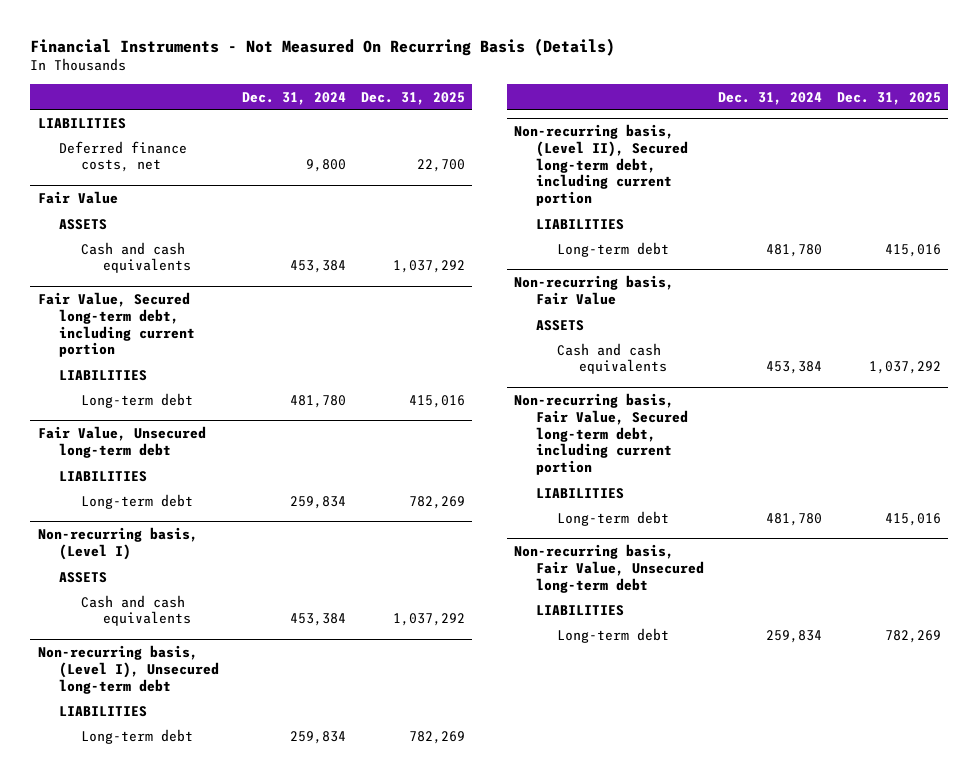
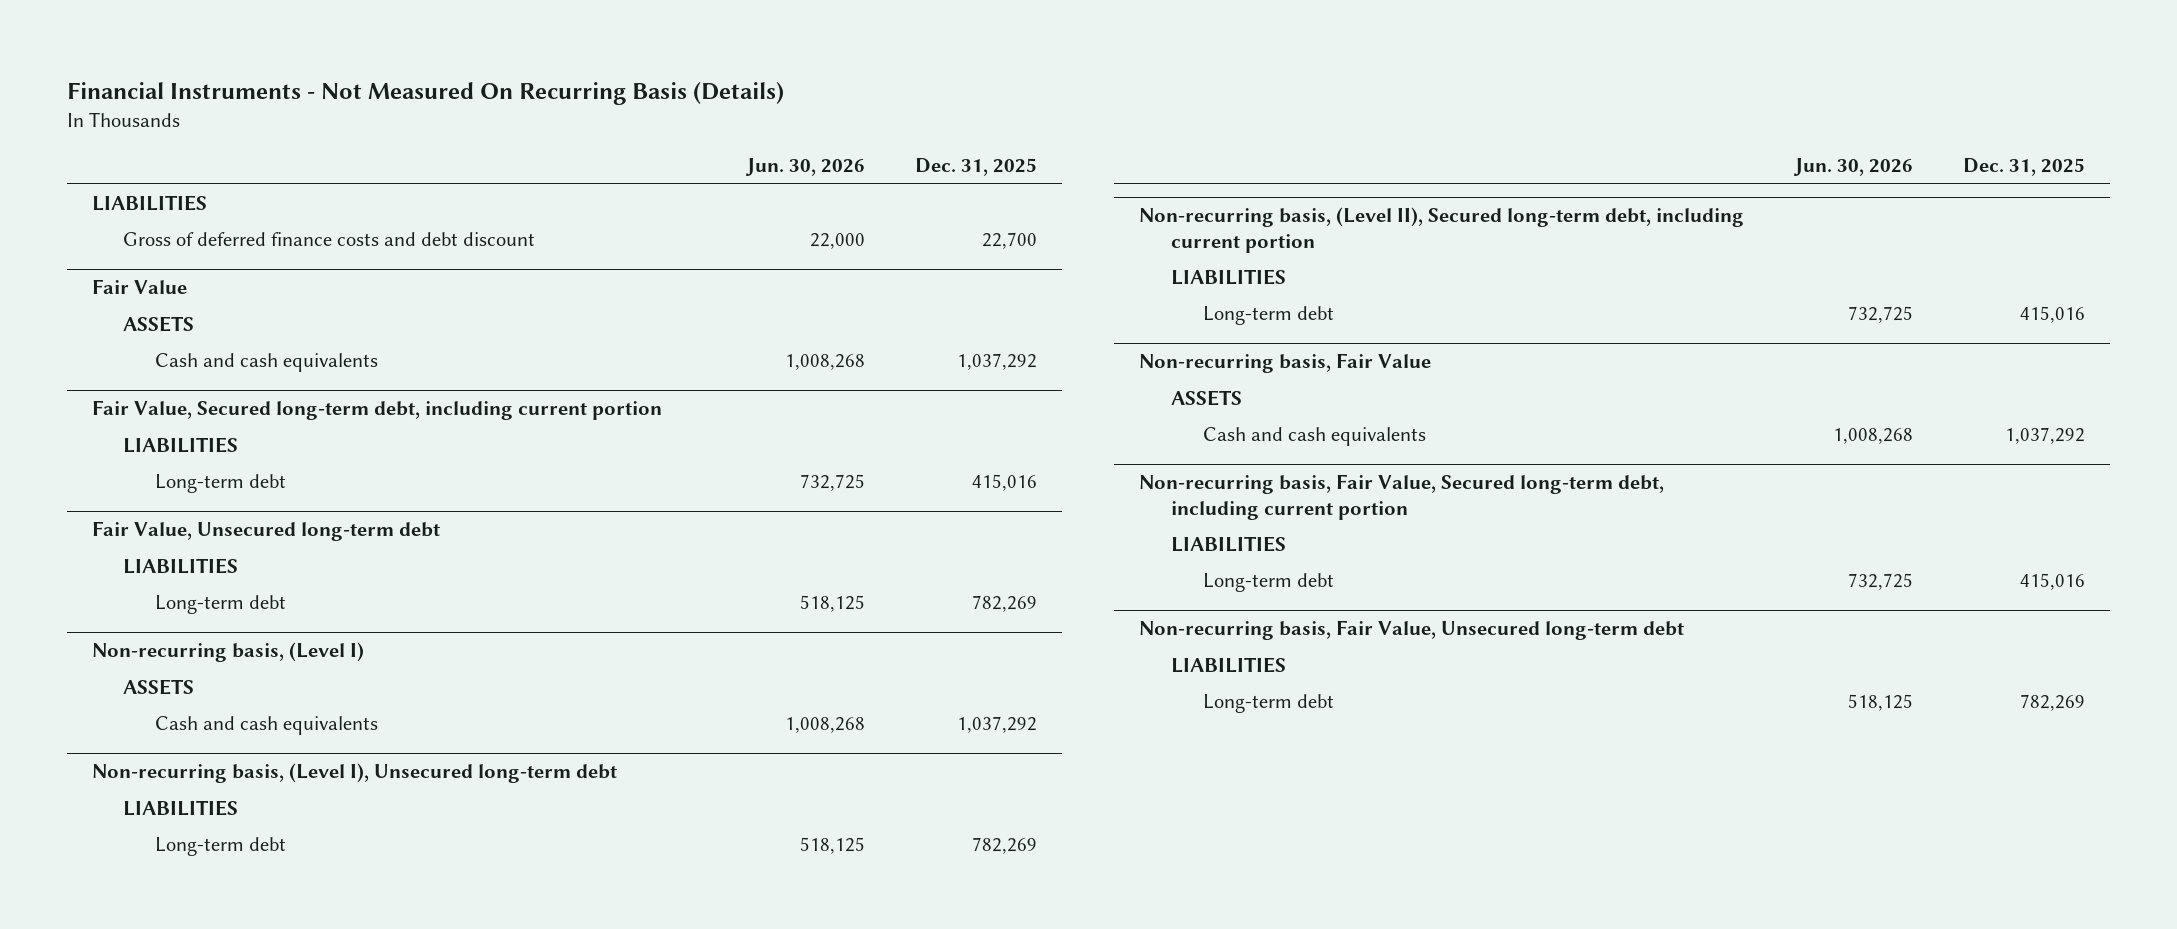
- | Dec. 31, 2024 | Dec. 31, 2025
+ | Jun. 30, 2026 | Dec. 31, 2025
- Deferred finance costs, net | 9,800 | 22,700
+ Gross of deferred finance costs and debt discount | 22,000 | 22,700

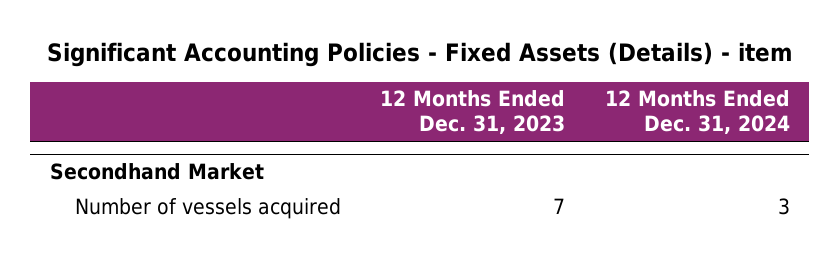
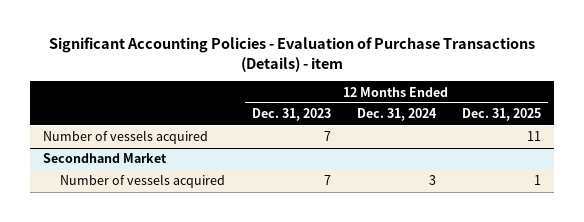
- Significant Accounting Policies - Fixed Assets (Details) - item
+ Significant Accounting Policies - Evaluation of Purchase Transactions (Details) - item
- | 12 Months Ended Dec. 31, 2023 | 12 Months Ended Dec. 31, 2024
+ | 12 Months Ended Dec. 31, 2023 | 12 Months Ended Dec. 31, 2024 | 12 Months Ended Dec. 31, 2025
+ Number of vessels acquired | 7 | | 11

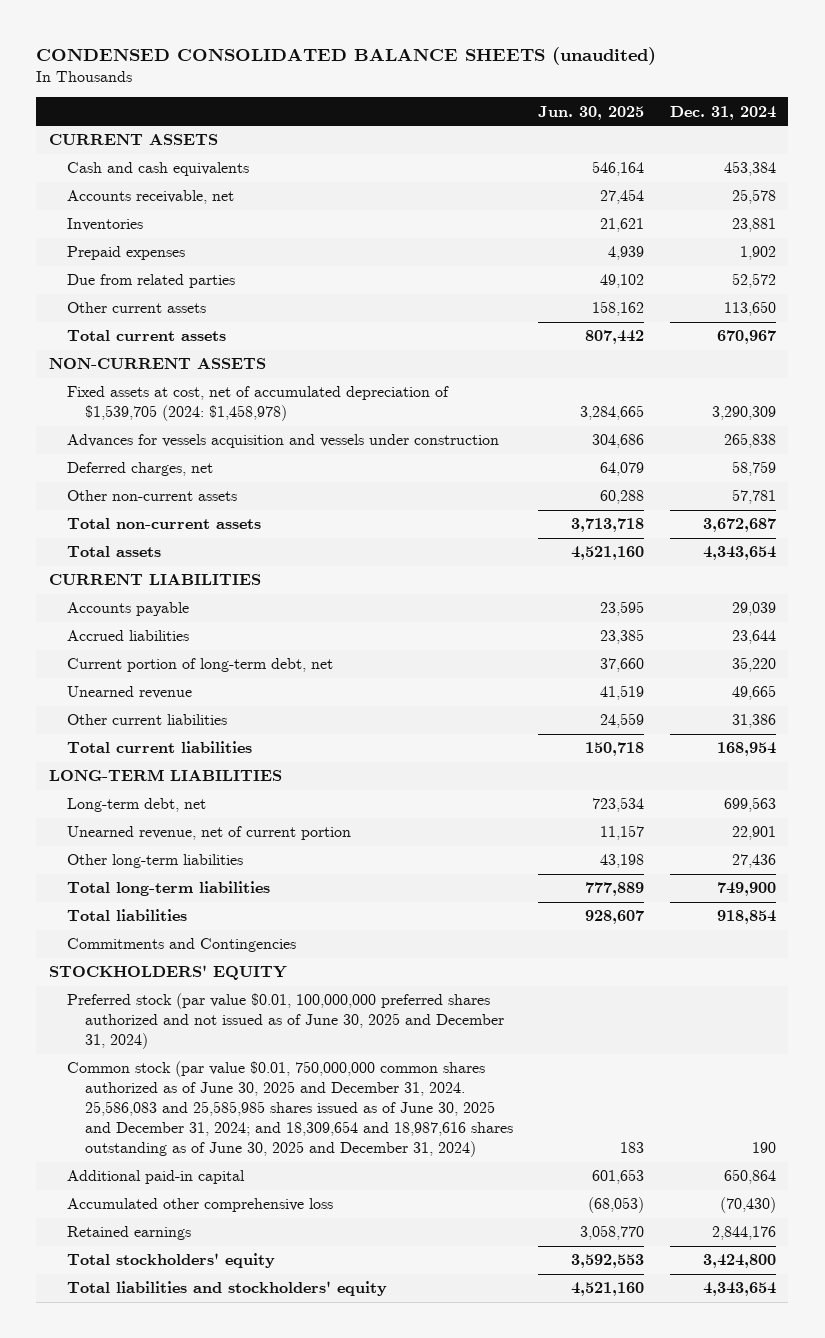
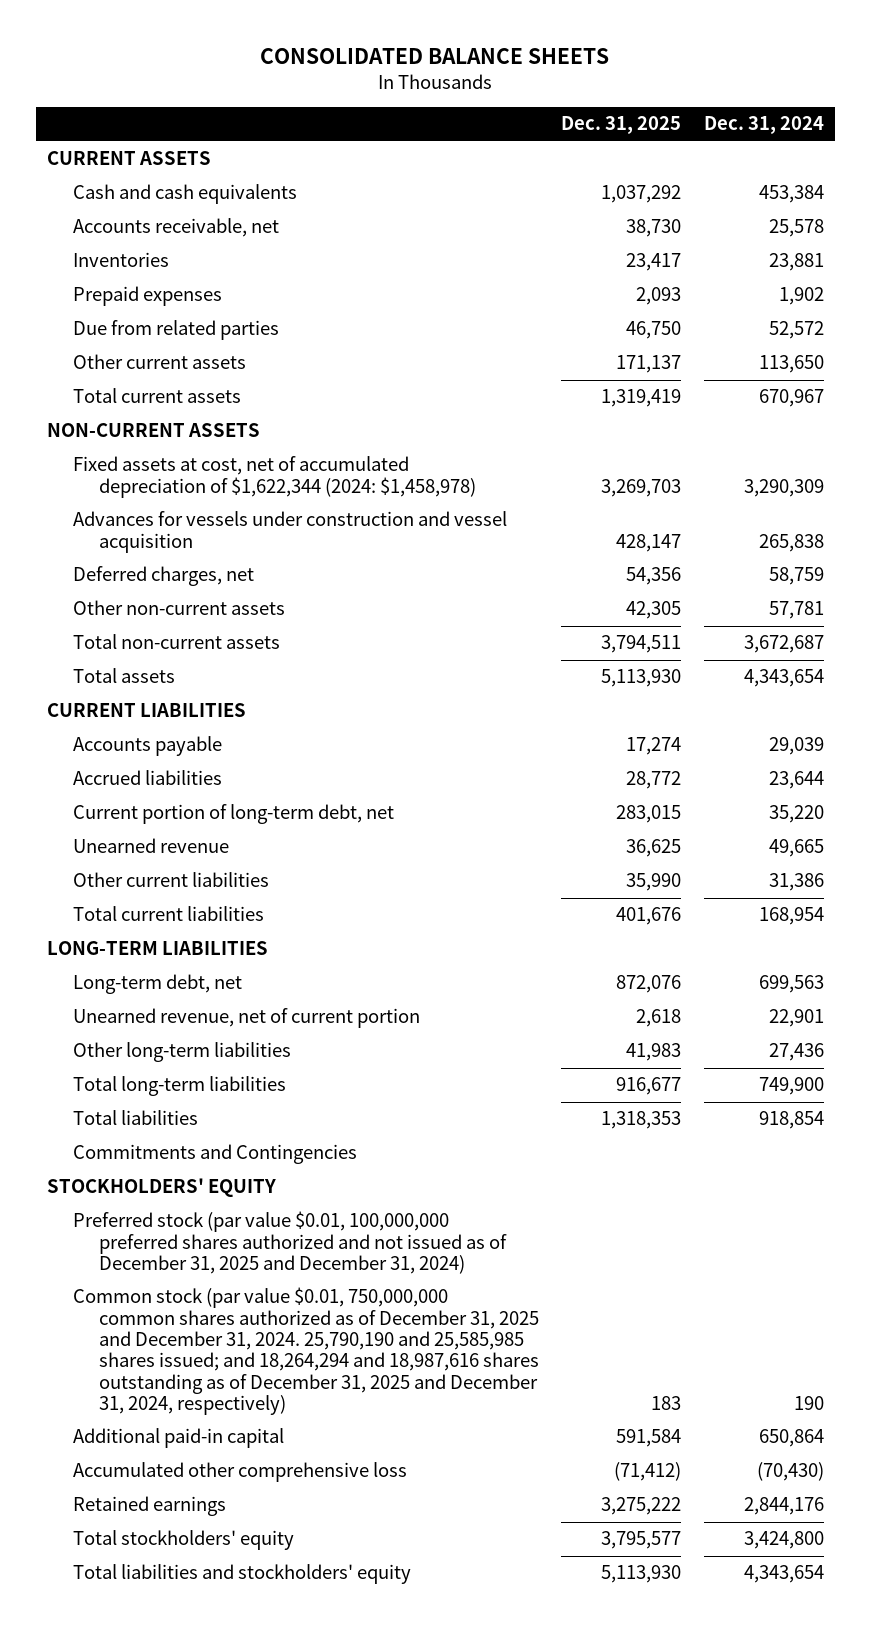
- CONDENSED CONSOLIDATED BALANCE SHEETS (unaudited)
+ CONSOLIDATED BALANCE SHEETS
- | Jun. 30, 2025 | Dec. 31, 2024
+ | Dec. 31, 2025 | Dec. 31, 2024
- Fixed assets at cost, net of accumulated depreciation of $1,539,705 (2024: $1,458,978) | 3,284,665 | 3,290,309
- Advances for vessels acquisition and vessels under construction | 304,686 | 265,838
+ Fixed assets at cost, net of accumulated depreciation of $1,622,344 (2024: $1,458,978) | 3,269,703 | 3,290,309
+ Advances for vessels under construction and vessel acquisition | 428,147 | 265,838
- Preferred stock (par value $0.01, 100,000,000 preferred shares authorized and not issued as of June 30, 2025 and December 31, 2024)
- Common stock (par value $0.01, 750,000,000 common shares authorized as of June 30, 2025 and December 31, 2024. 25,586,083 and 25,585,985 shares issued as of June 30, 2025 and December 31, 2024; and 18,309,654 and 18,987,616 shares outstanding as of June 30, 2025 and December 31, 2024) | 183 | 190
+ Preferred stock (par value $0.01, 100,000,000 preferred shares authorized and not issued as of December 31, 2025 and December 31, 2024)
+ Common stock (par value $0.01, 750,000,000 common shares authorized as of December 31, 2025 and December 31, 2024. 25,790,190 and 25,585,985 shares issued; and 18,264,294 and 18,987,616 shares outstanding as of December 31, 2025 and December 31, 2024, respectively) | 183 | 190

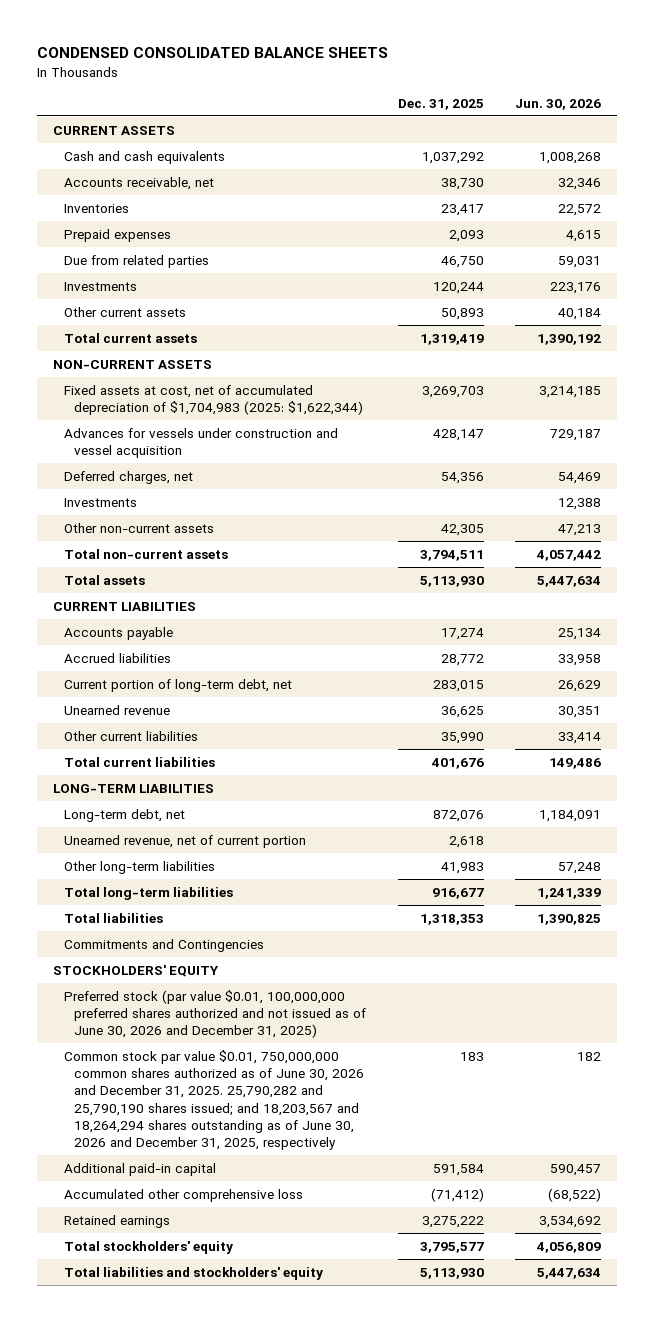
- CONSOLIDATED BALANCE SHEETS
+ CONDENSED CONSOLIDATED BALANCE SHEETS
- | Dec. 31, 2025 | Dec. 31, 2024
+ | Dec. 31, 2025 | Jun. 30, 2026
- Other current assets | 171,137 | 113,650
+ Investments | 120,244 | 223,176
+ Other current assets | 50,893 | 40,184
- Fixed assets at cost, net of accumulated depreciation of $1,622,344 (2024: $1,458,978) | 3,269,703 | 3,290,309
+ Fixed assets at cost, net of accumulated depreciation of $1,704,983 (2025: $1,622,344) | 3,269,703 | 3,214,185
+ Investments | | 12,388
- Preferred stock (par value $0.01, 100,000,000 preferred shares authorized and not issued as of December 31, 2025 and December 31, 2024)
- Common stock (par value $0.01, 750,000,000 common shares authorized as of December 31, 2025 and December 31, 2024. 25,790,190 and 25,585,985 shares issued; and 18,264,294 and 18,987,616 shares outstanding as of December 31, 2025 and December 31, 2024, respectively) | 183 | 190
+ Preferred stock (par value $0.01, 100,000,000 preferred shares authorized and not issued as of June 30, 2026 and December 31, 2025)
+ Common stock par value $0.01, 750,000,000 common shares authorized as of June 30, 2026 and December 31, 2025. 25,790,282 and 25,790,190 shares issued; and 18,203,567 and 18,264,294 shares outstanding as of June 30, 2026 and December 31, 2025, respectively | 183 | 182

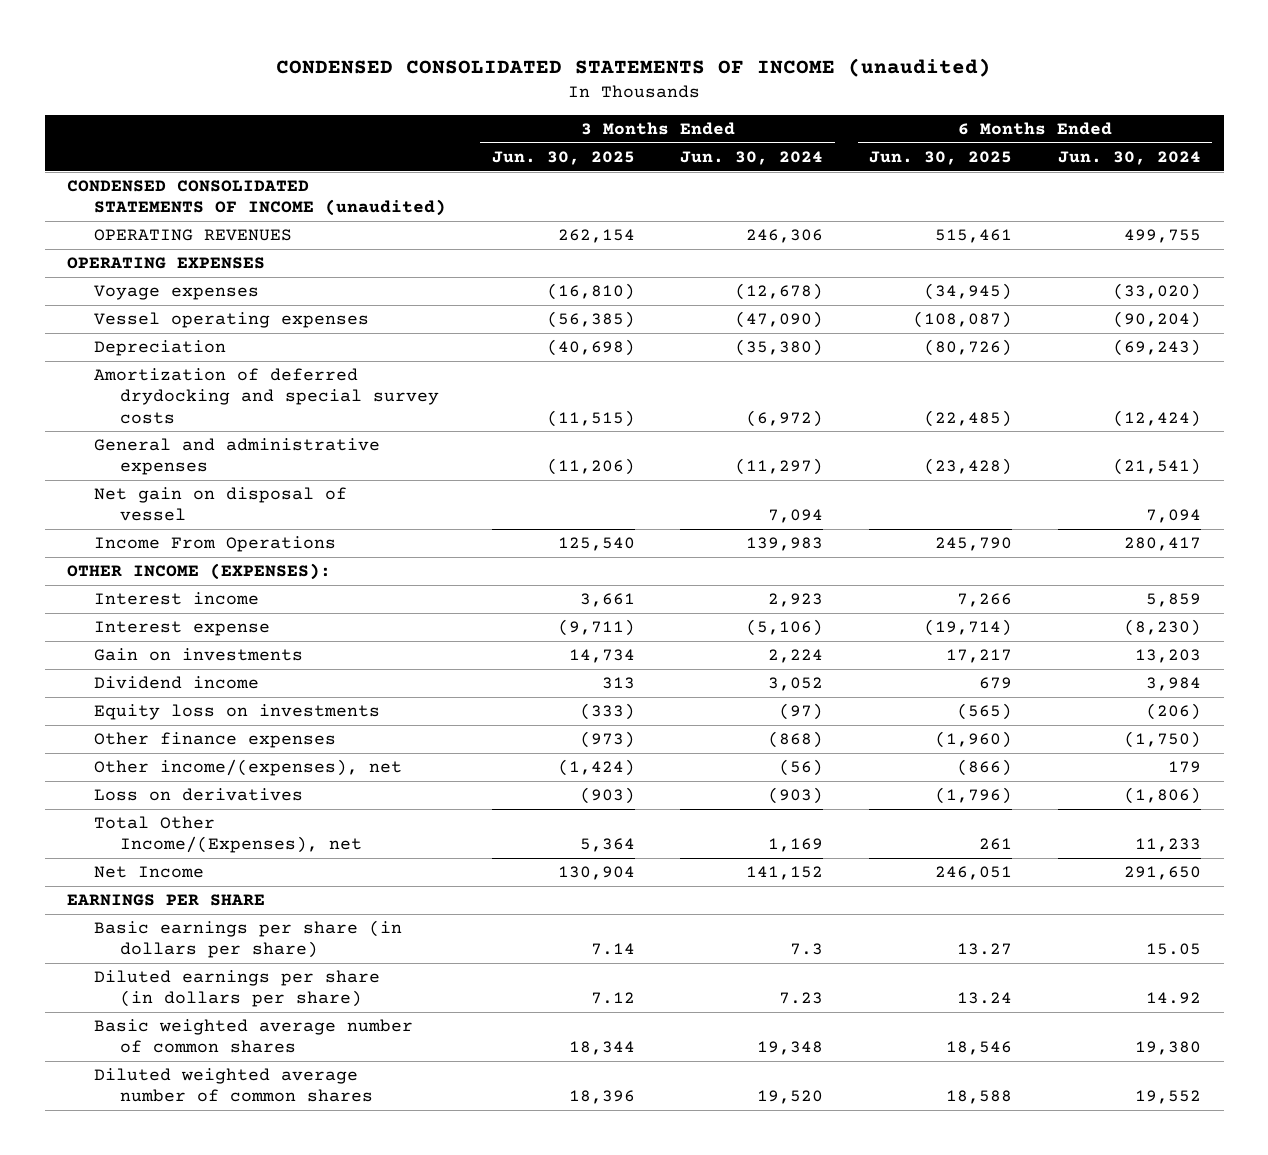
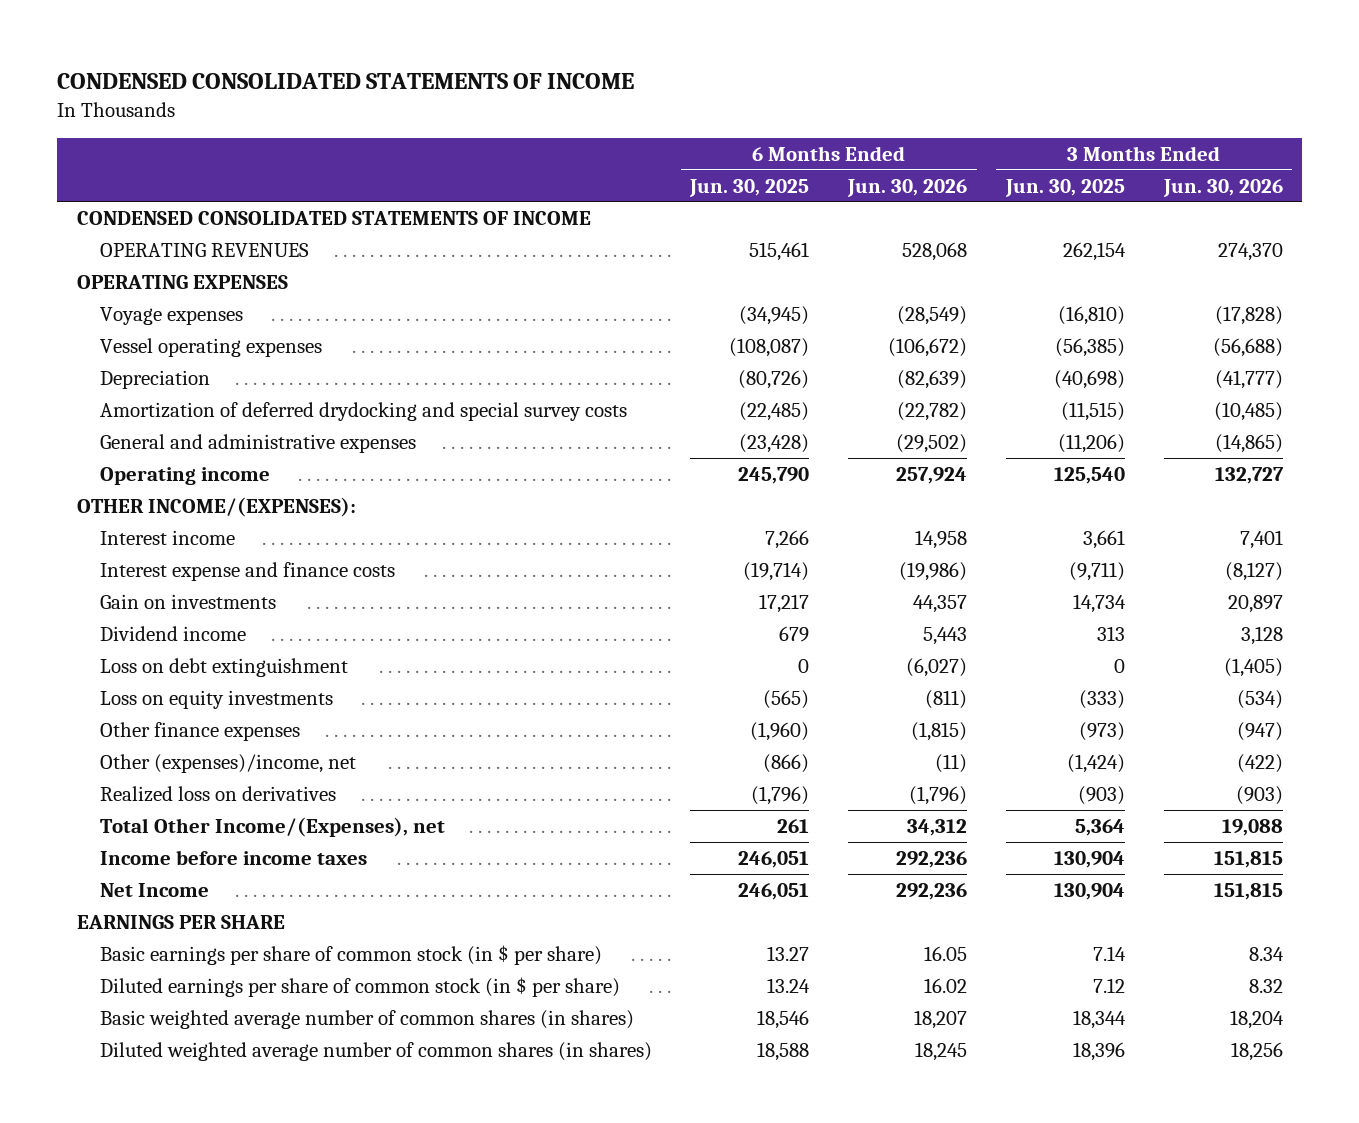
- CONDENSED CONSOLIDATED STATEMENTS OF INCOME (unaudited)
+ CONDENSED CONSOLIDATED STATEMENTS OF INCOME
- | 3 Months Ended Jun. 30, 2025 | 3 Months Ended Jun. 30, 2024 | 6 Months Ended Jun. 30, 2025 | 6 Months Ended Jun. 30, 2024
+ | 6 Months Ended Jun. 30, 2025 | 6 Months Ended Jun. 30, 2026 | 3 Months Ended Jun. 30, 2025 | 3 Months Ended Jun. 30, 2026
- CONDENSED CONSOLIDATED STATEMENTS OF INCOME (unaudited)
+ CONDENSED CONSOLIDATED STATEMENTS OF INCOME
- Net gain on disposal of vessel | | 7,094 | | 7,094
- Income From Operations | 125,540 | 139,983 | 245,790 | 280,417
- OTHER INCOME (EXPENSES):
+ Operating income | 245,790 | 257,924 | 125,540 | 132,727
+ OTHER INCOME/(EXPENSES):
- Interest expense | (9,711) | (5,106) | (19,714) | (8,230)
+ Interest expense and finance costs | (19,714) | (19,986) | (9,711) | (8,127)
- Equity loss on investments | (333) | (97) | (565) | (206)
+ Loss on debt extinguishment | 0 | (6,027) | 0 | (1,405)
+ Loss on equity investments | (565) | (811) | (333) | (534)
- Other income/(expenses), net | (1,424) | (56) | (866) | 179
- Loss on derivatives | (903) | (903) | (1,796) | (1,806)
+ Other (expenses)/income, net | (866) | (11) | (1,424) | (422)
+ Realized loss on derivatives | (1,796) | (1,796) | (903) | (903)
+ Income before income taxes | 246,051 | 292,236 | 130,904 | 151,815
- Basic earnings per share (in dollars per share) | 7.14 | 7.3 | 13.27 | 15.05
- Diluted earnings per share (in dollars per share) | 7.12 | 7.23 | 13.24 | 14.92
- Basic weighted average number of common shares | 18,344 | 19,348 | 18,546 | 19,380
- Diluted weighted average number of common shares | 18,396 | 19,520 | 18,588 | 19,552
+ Basic earnings per share of common stock (in $ per share) | 13.27 | 16.05 | 7.14 | 8.34
+ Diluted earnings per share of common stock (in $ per share) | 13.24 | 16.02 | 7.12 | 8.32
+ Basic weighted average number of common shares (in shares) | 18,546 | 18,207 | 18,344 | 18,204
+ Diluted weighted average number of common shares (in shares) | 18,588 | 18,245 | 18,396 | 18,256

